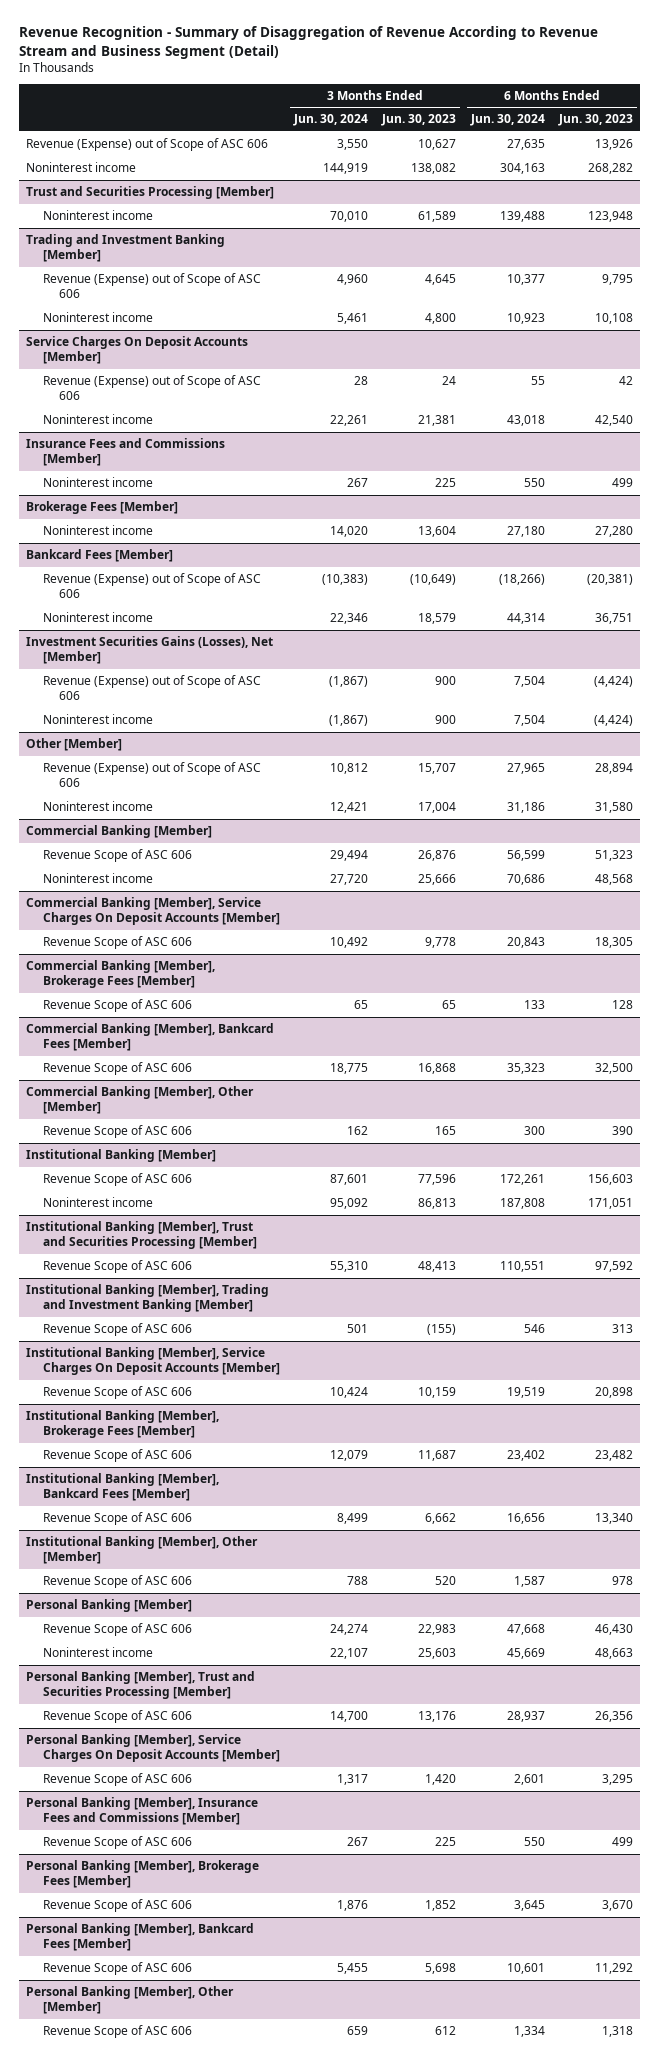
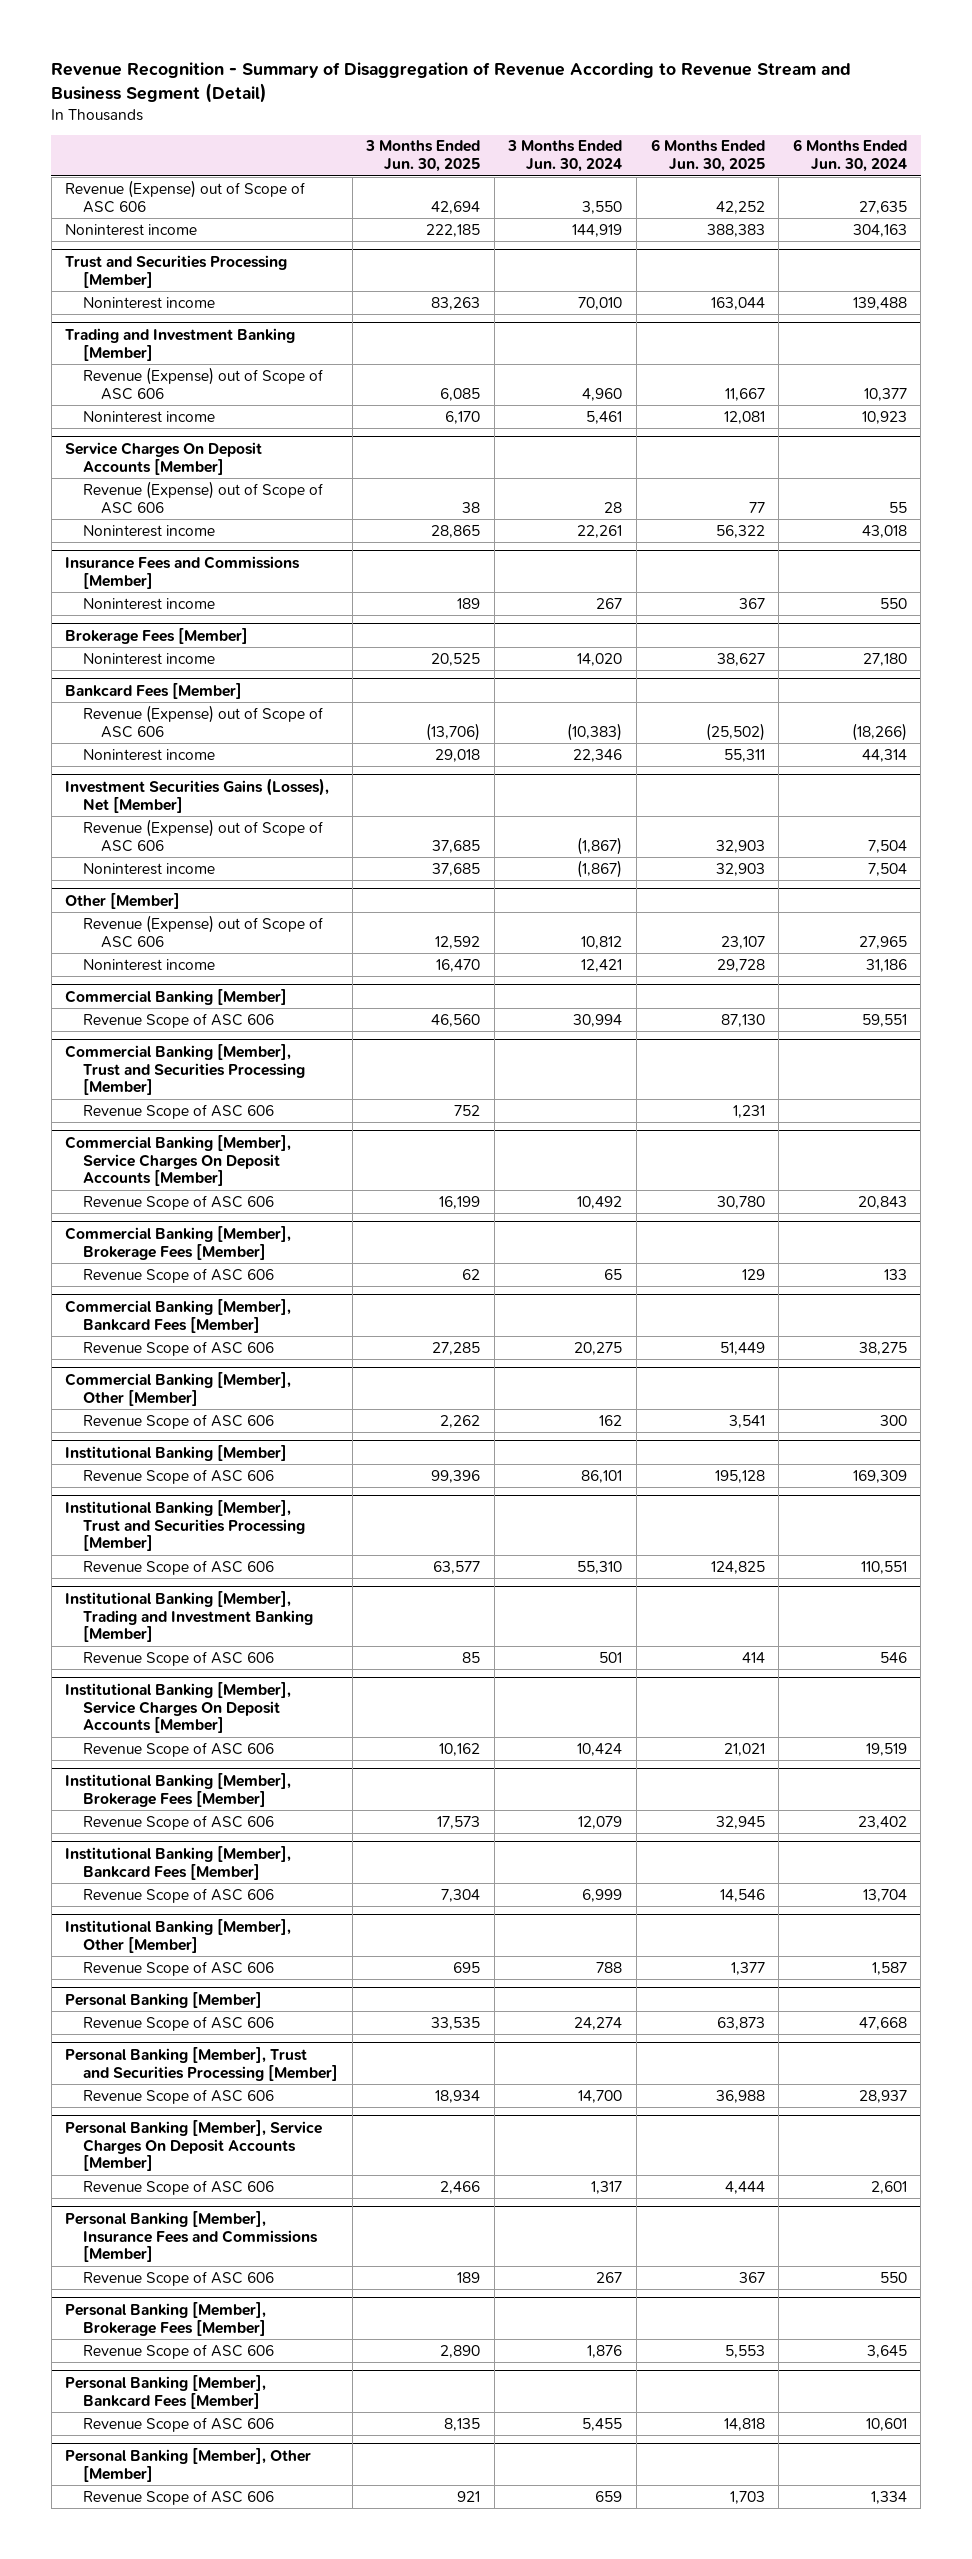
- | 3 Months Ended Jun. 30, 2024 | 3 Months Ended Jun. 30, 2023 | 6 Months Ended Jun. 30, 2024 | 6 Months Ended Jun. 30, 2023
+ | 3 Months Ended Jun. 30, 2025 | 3 Months Ended Jun. 30, 2024 | 6 Months Ended Jun. 30, 2025 | 6 Months Ended Jun. 30, 2024
@ Commercial Banking [Member]
- Revenue Scope of ASC 606 | 29,494 | 26,876 | 56,599 | 51,323
- Noninterest income | 27,720 | 25,666 | 70,686 | 48,568
+ Revenue Scope of ASC 606 | 46,560 | 30,994 | 87,130 | 59,551
+ Commercial Banking [Member], Trust and Securities Processing [Member]
+ Revenue Scope of ASC 606 | 752 | | 1,231 |
@ Commercial Banking [Member], Bankcard Fees [Member]
- Revenue Scope of ASC 606 | 18,775 | 16,868 | 35,323 | 32,500
+ Revenue Scope of ASC 606 | 27,285 | 20,275 | 51,449 | 38,275
@ Institutional Banking [Member]
- Revenue Scope of ASC 606 | 87,601 | 77,596 | 172,261 | 156,603
- Noninterest income | 95,092 | 86,813 | 187,808 | 171,051
+ Revenue Scope of ASC 606 | 99,396 | 86,101 | 195,128 | 169,309
@ Institutional Banking [Member], Bankcard Fees [Member]
- Revenue Scope of ASC 606 | 8,499 | 6,662 | 16,656 | 13,340
+ Revenue Scope of ASC 606 | 7,304 | 6,999 | 14,546 | 13,704
@ Personal Banking [Member]
- Noninterest income | 22,107 | 25,603 | 45,669 | 48,663

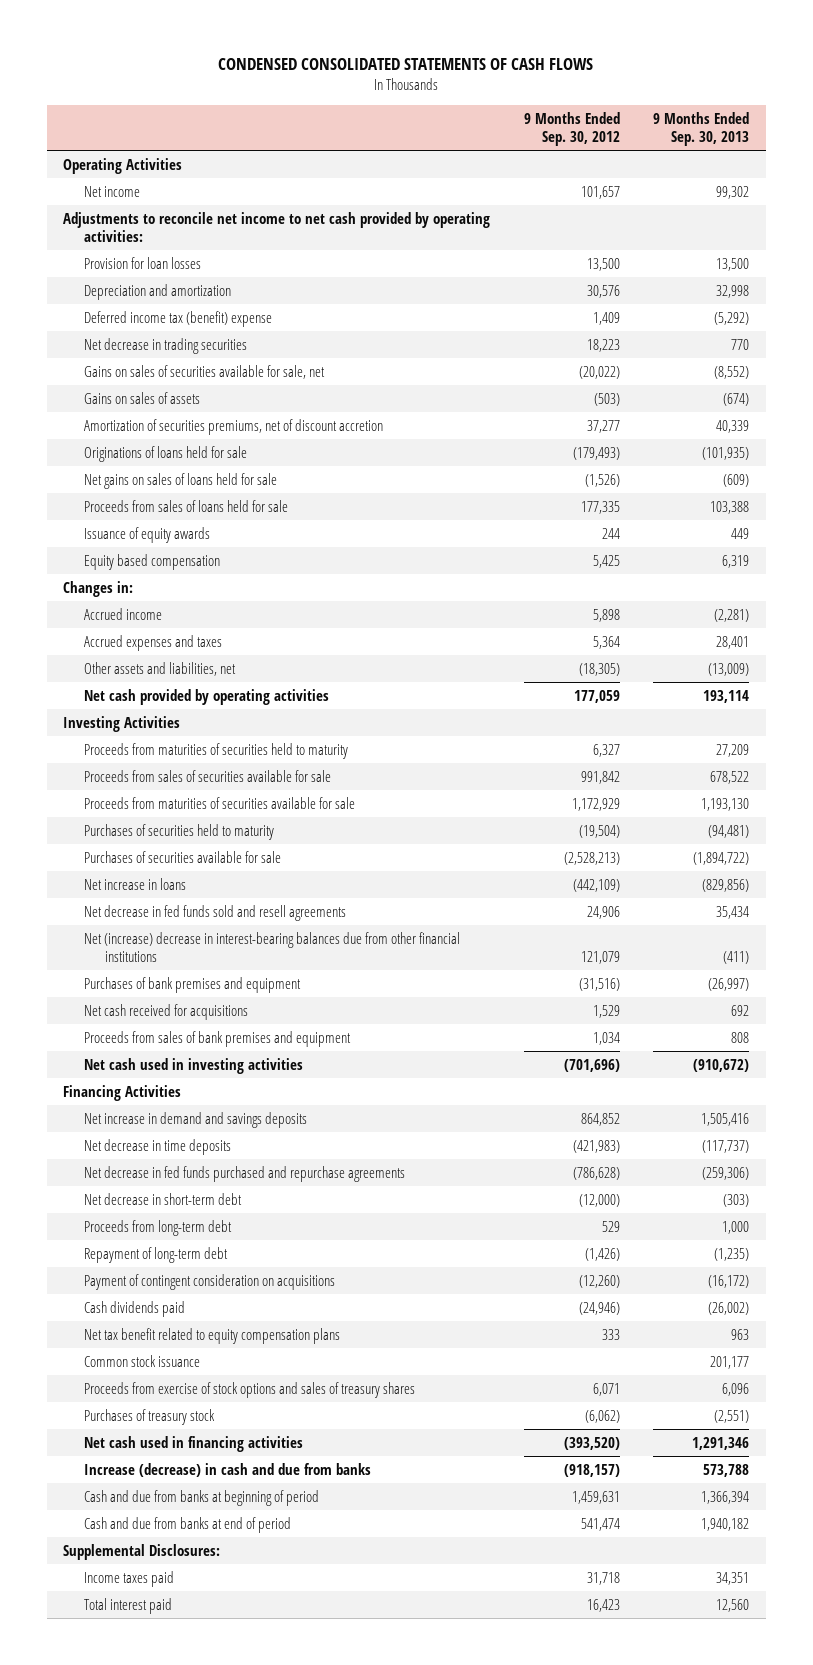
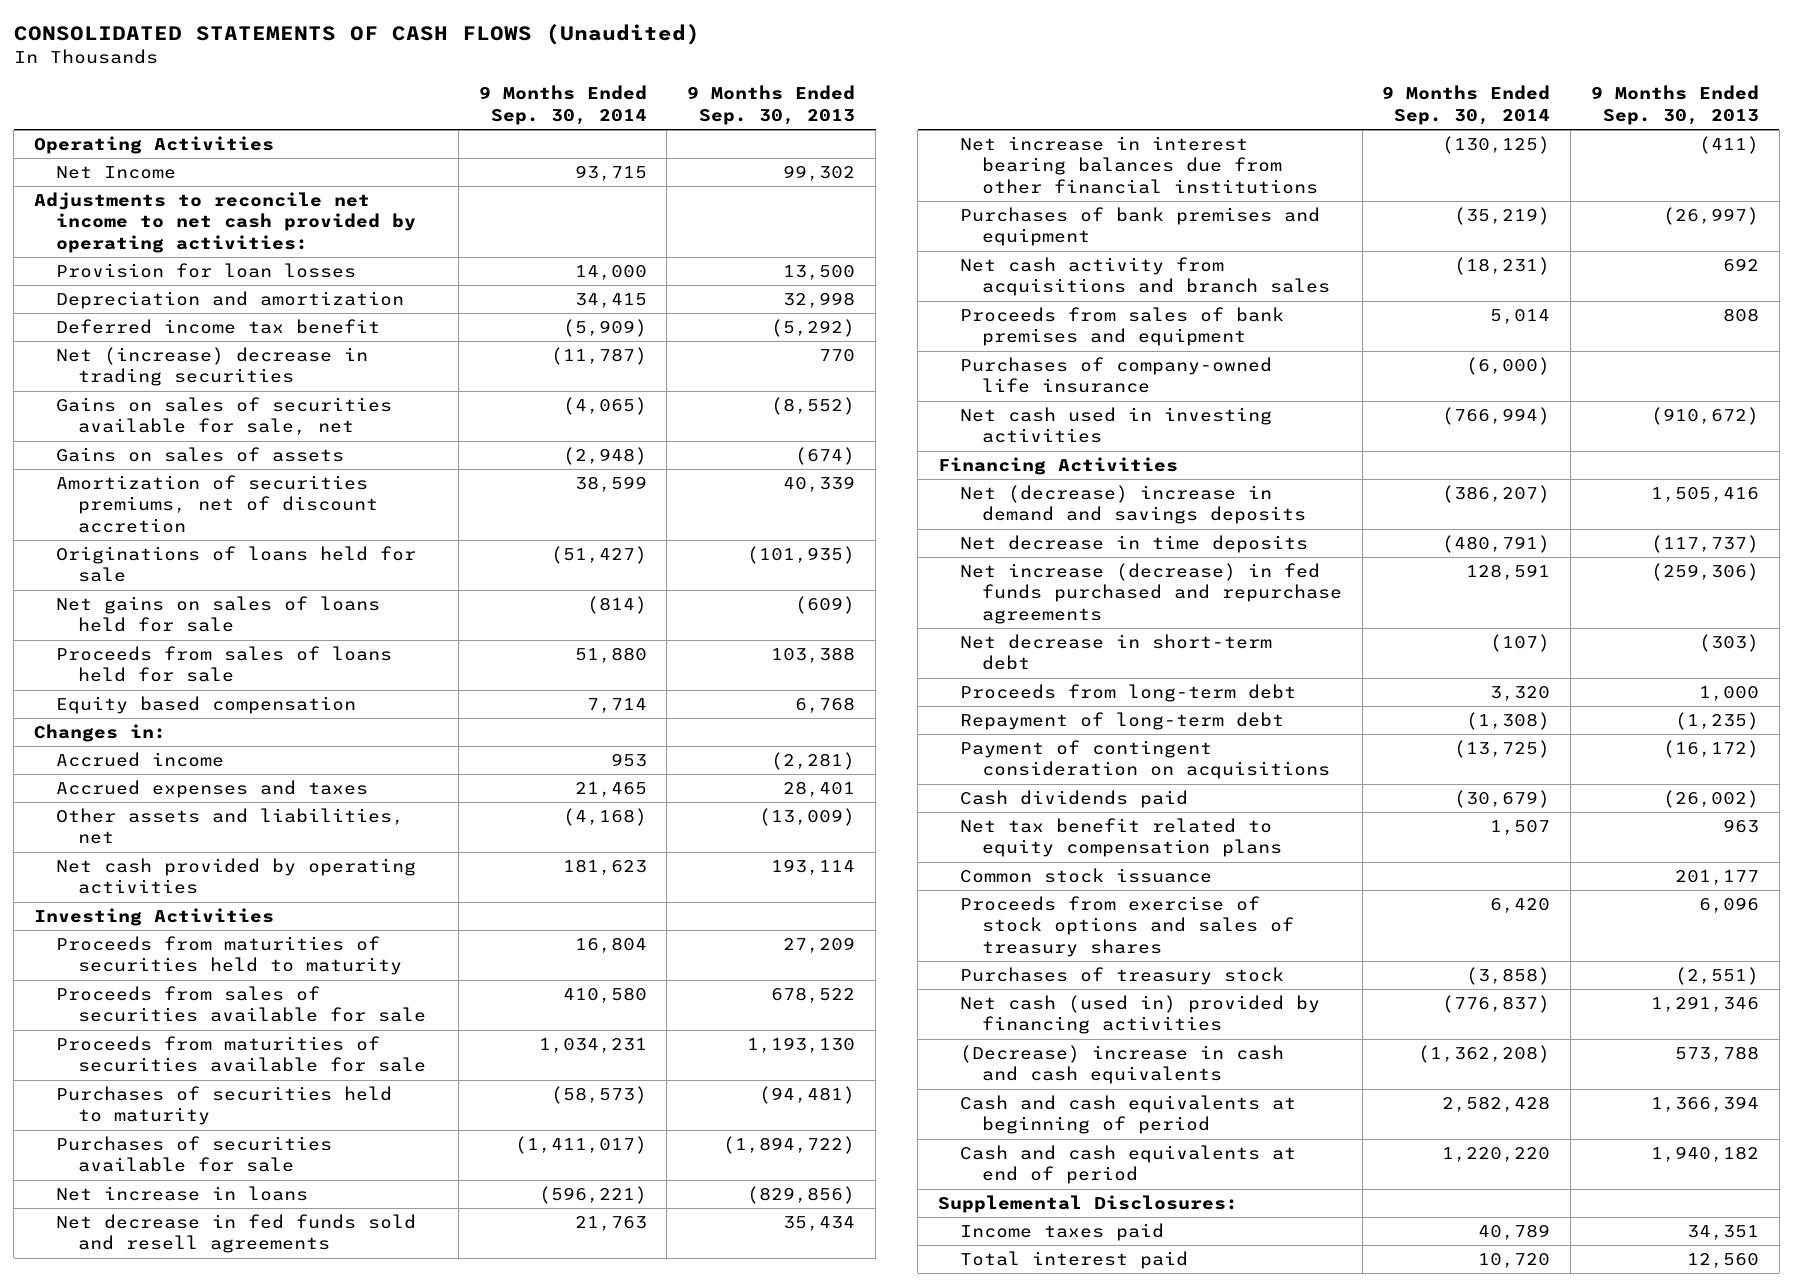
- CONDENSED CONSOLIDATED STATEMENTS OF CASH FLOWS
+ CONSOLIDATED STATEMENTS OF CASH FLOWS (Unaudited)
- | 9 Months Ended Sep. 30, 2012 | 9 Months Ended Sep. 30, 2013
+ | 9 Months Ended Sep. 30, 2014 | 9 Months Ended Sep. 30, 2013
- Net income | 101,657 | 99,302
+ Net Income | 93,715 | 99,302
- Deferred income tax (benefit) expense | 1,409 | (5,292)
- Net decrease in trading securities | 18,223 | 770
+ Deferred income tax benefit | (5,909) | (5,292)
+ Net (increase) decrease in trading securities | (11,787) | 770
- Issuance of equity awards | 244 | 449
- Equity based compensation | 5,425 | 6,319
+ Equity based compensation | 7,714 | 6,768
- Net (increase) decrease in interest-bearing balances due from other financial institutions | 121,079 | (411)
+ Net increase in interest bearing balances due from other financial institutions | (130,125) | (411)
- Net cash received for acquisitions | 1,529 | 692
+ Net cash activity from acquisitions and branch sales | (18,231) | 692
+ Purchases of company-owned life insurance | (6,000) |
- Net increase in demand and savings deposits | 864,852 | 1,505,416
+ Net (decrease) increase in demand and savings deposits | (386,207) | 1,505,416
- Net decrease in fed funds purchased and repurchase agreements | (786,628) | (259,306)
+ Net increase (decrease) in fed funds purchased and repurchase agreements | 128,591 | (259,306)
- Net cash used in financing activities | (393,520) | 1,291,346
- Increase (decrease) in cash and due from banks | (918,157) | 573,788
- Cash and due from banks at beginning of period | 1,459,631 | 1,366,394
- Cash and due from banks at end of period | 541,474 | 1,940,182
+ Net cash (used in) provided by financing activities | (776,837) | 1,291,346
+ (Decrease) increase in cash and cash equivalents | (1,362,208) | 573,788
+ Cash and cash equivalents at beginning of period | 2,582,428 | 1,366,394
+ Cash and cash equivalents at end of period | 1,220,220 | 1,940,182

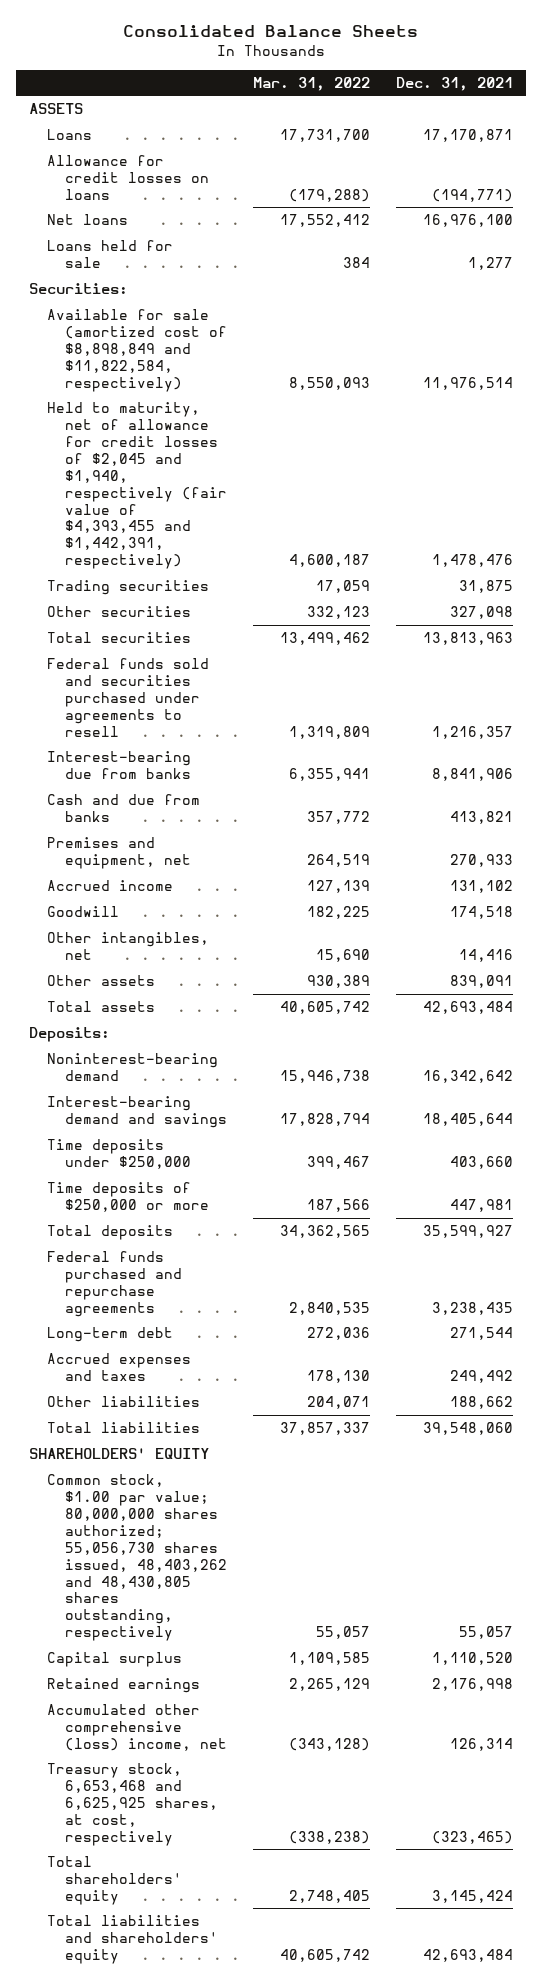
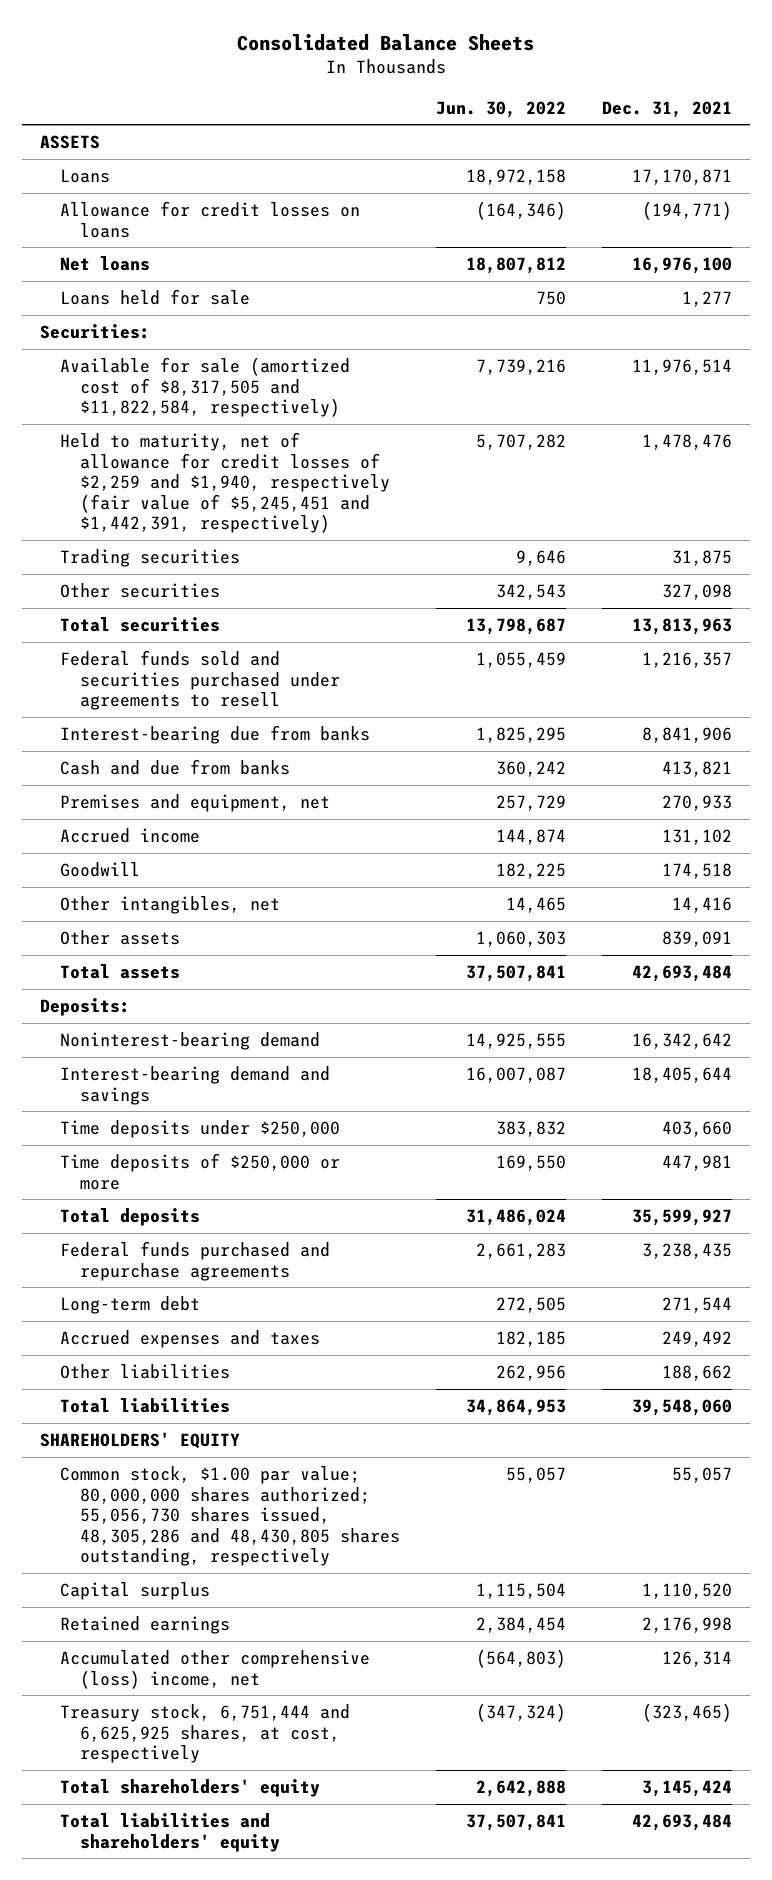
- | Mar. 31, 2022 | Dec. 31, 2021
+ | Jun. 30, 2022 | Dec. 31, 2021
- Available for sale (amortized cost of $8,898,849 and $11,822,584, respectively) | 8,550,093 | 11,976,514
- Held to maturity, net of allowance for credit losses of $2,045 and $1,940, respectively (fair value of $4,393,455 and $1,442,391, respectively) | 4,600,187 | 1,478,476
+ Available for sale (amortized cost of $8,317,505 and $11,822,584, respectively) | 7,739,216 | 11,976,514
+ Held to maturity, net of allowance for credit losses of $2,259 and $1,940, respectively (fair value of $5,245,451 and $1,442,391, respectively) | 5,707,282 | 1,478,476
- Common stock, $1.00 par value; 80,000,000 shares authorized; 55,056,730 shares issued, 48,403,262 and 48,430,805 shares outstanding, respectively | 55,057 | 55,057
+ Common stock, $1.00 par value; 80,000,000 shares authorized; 55,056,730 shares issued, 48,305,286 and 48,430,805 shares outstanding, respectively | 55,057 | 55,057
- Treasury stock, 6,653,468 and 6,625,925 shares, at cost, respectively | (338,238) | (323,465)
+ Treasury stock, 6,751,444 and 6,625,925 shares, at cost, respectively | (347,324) | (323,465)

